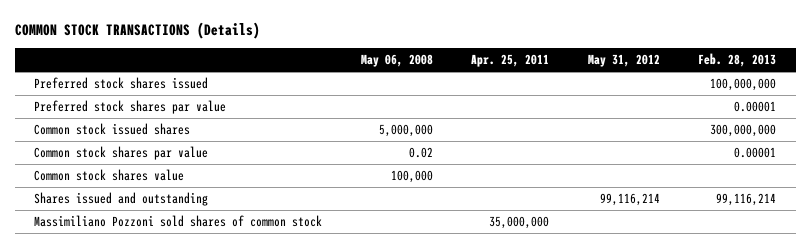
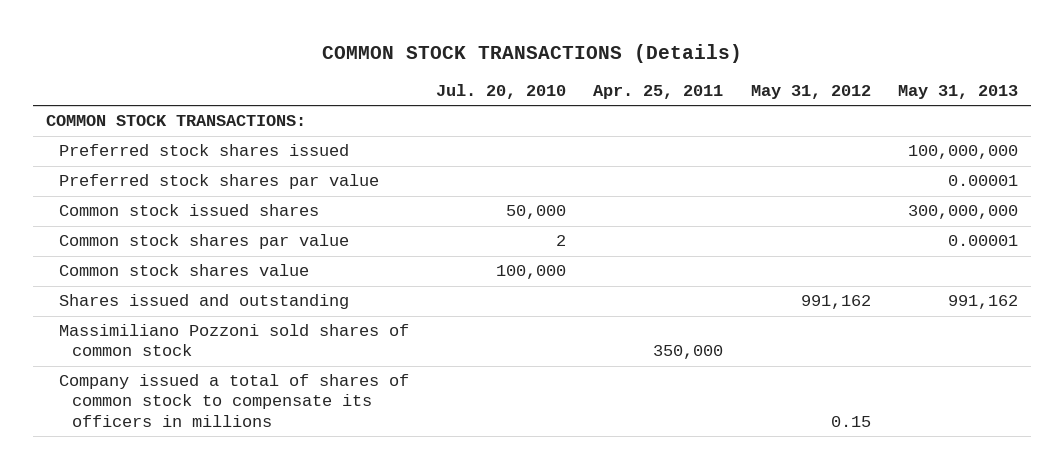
- | May 06, 2008 | Apr. 25, 2011 | May 31, 2012 | Feb. 28, 2013
+ | Jul. 20, 2010 | Apr. 25, 2011 | May 31, 2012 | May 31, 2013
+ COMMON STOCK TRANSACTIONS:
- Shares issued and outstanding | | | 99,116,214 | 99,116,214
- Massimiliano Pozzoni sold shares of common stock | | 35,000,000 | |
+ Shares issued and outstanding | | | 991,162 | 991,162
+ Massimiliano Pozzoni sold shares of common stock | | 350,000 | |
+ Company issued a total of shares of common stock to compensate its officers in millions | | | 0.15 |

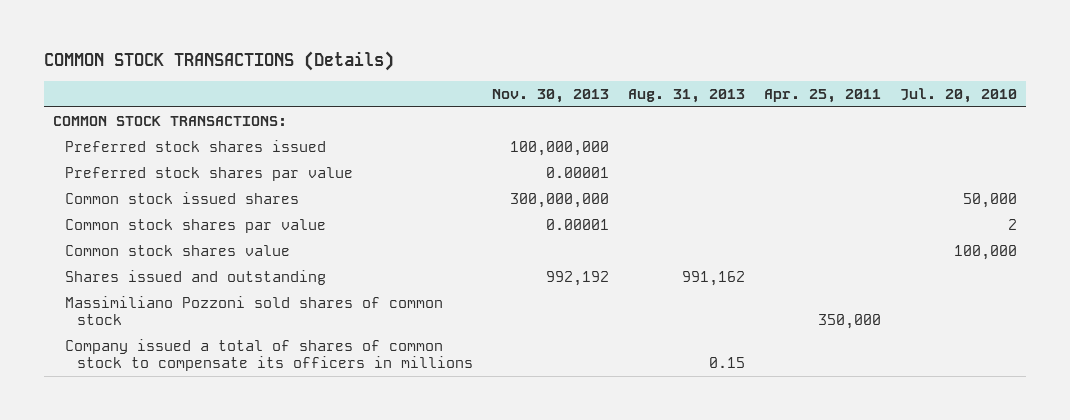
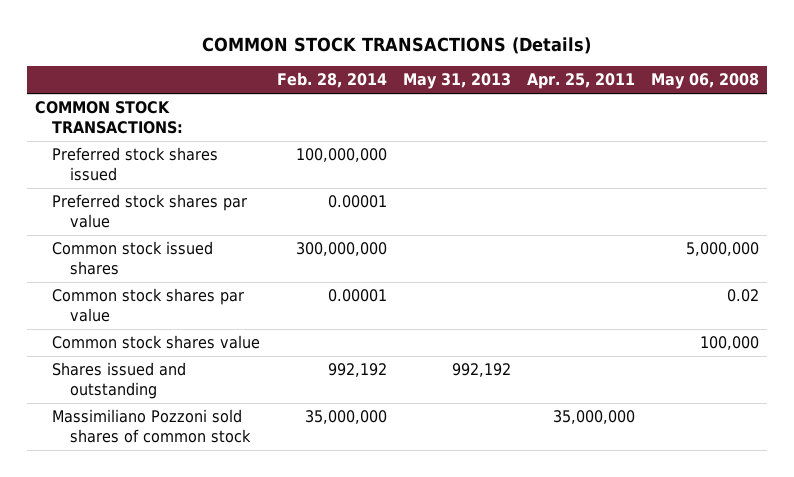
- | Nov. 30, 2013 | Aug. 31, 2013 | Apr. 25, 2011 | Jul. 20, 2010
+ | Feb. 28, 2014 | May 31, 2013 | Apr. 25, 2011 | May 06, 2008
- Massimiliano Pozzoni sold shares of common stock | | | 350,000 |
- Company issued a total of shares of common stock to compensate its officers in millions | | 0.15 | |
+ Massimiliano Pozzoni sold shares of common stock | 35,000,000 | | 35,000,000 |

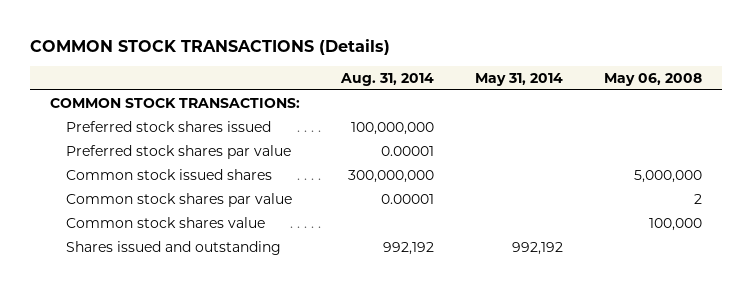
- | Feb. 28, 2014 | May 31, 2013 | Apr. 25, 2011 | May 06, 2008
+ | Aug. 31, 2014 | May 31, 2014 | May 06, 2008
- Common stock shares par value | 0.00001 | | | 0.02
+ Common stock shares par value | 0.00001 | | 2
- Massimiliano Pozzoni sold shares of common stock | 35,000,000 | | 35,000,000 |

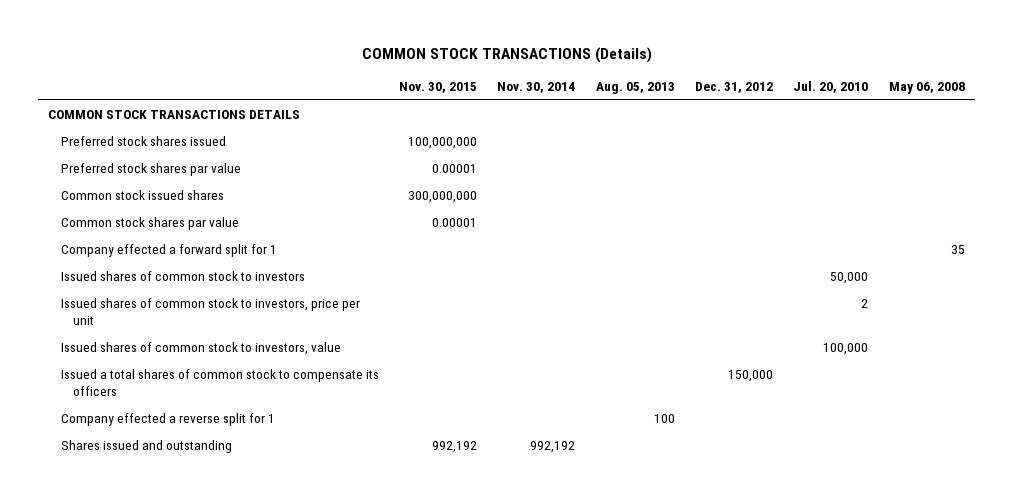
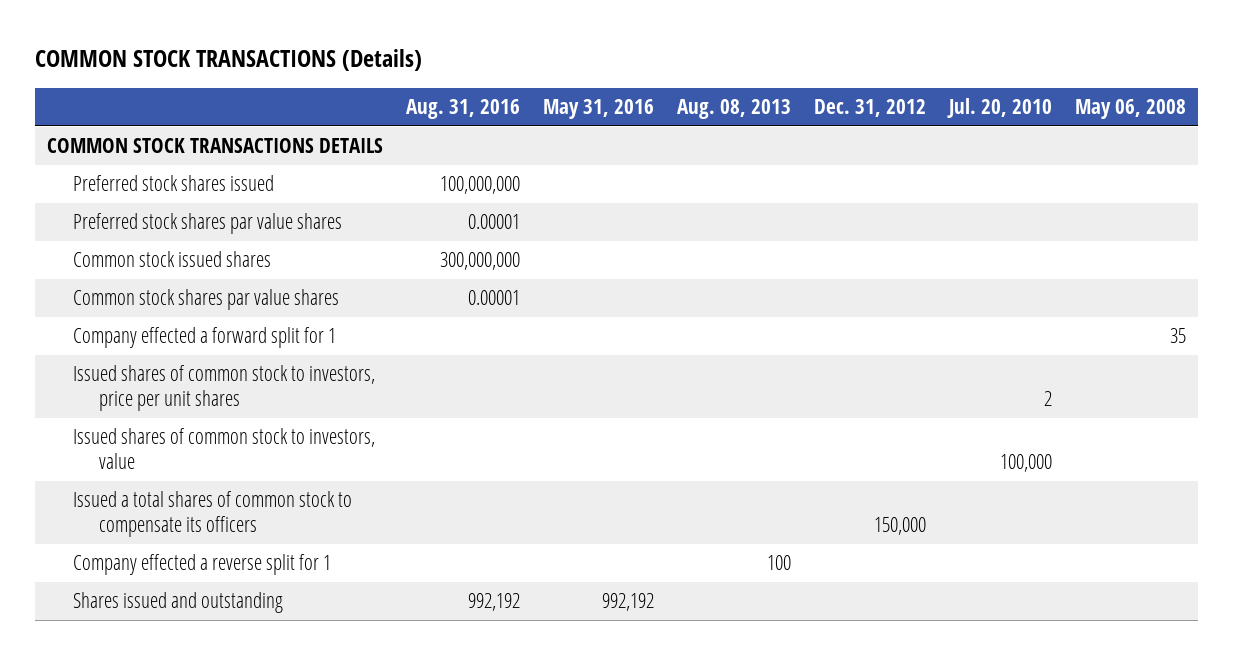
- | Nov. 30, 2015 | Nov. 30, 2014 | Aug. 05, 2013 | Dec. 31, 2012 | Jul. 20, 2010 | May 06, 2008
+ | Aug. 31, 2016 | May 31, 2016 | Aug. 08, 2013 | Dec. 31, 2012 | Jul. 20, 2010 | May 06, 2008
- Preferred stock shares par value | 0.00001 | | | | |
+ Preferred stock shares par value shares | 0.00001 | | | | |
- Common stock shares par value | 0.00001 | | | | |
+ Common stock shares par value shares | 0.00001 | | | | |
- Issued shares of common stock to investors | | | | | 50,000 |
- Issued shares of common stock to investors, price per unit | | | | | 2 |
+ Issued shares of common stock to investors, price per unit shares | | | | | 2 |

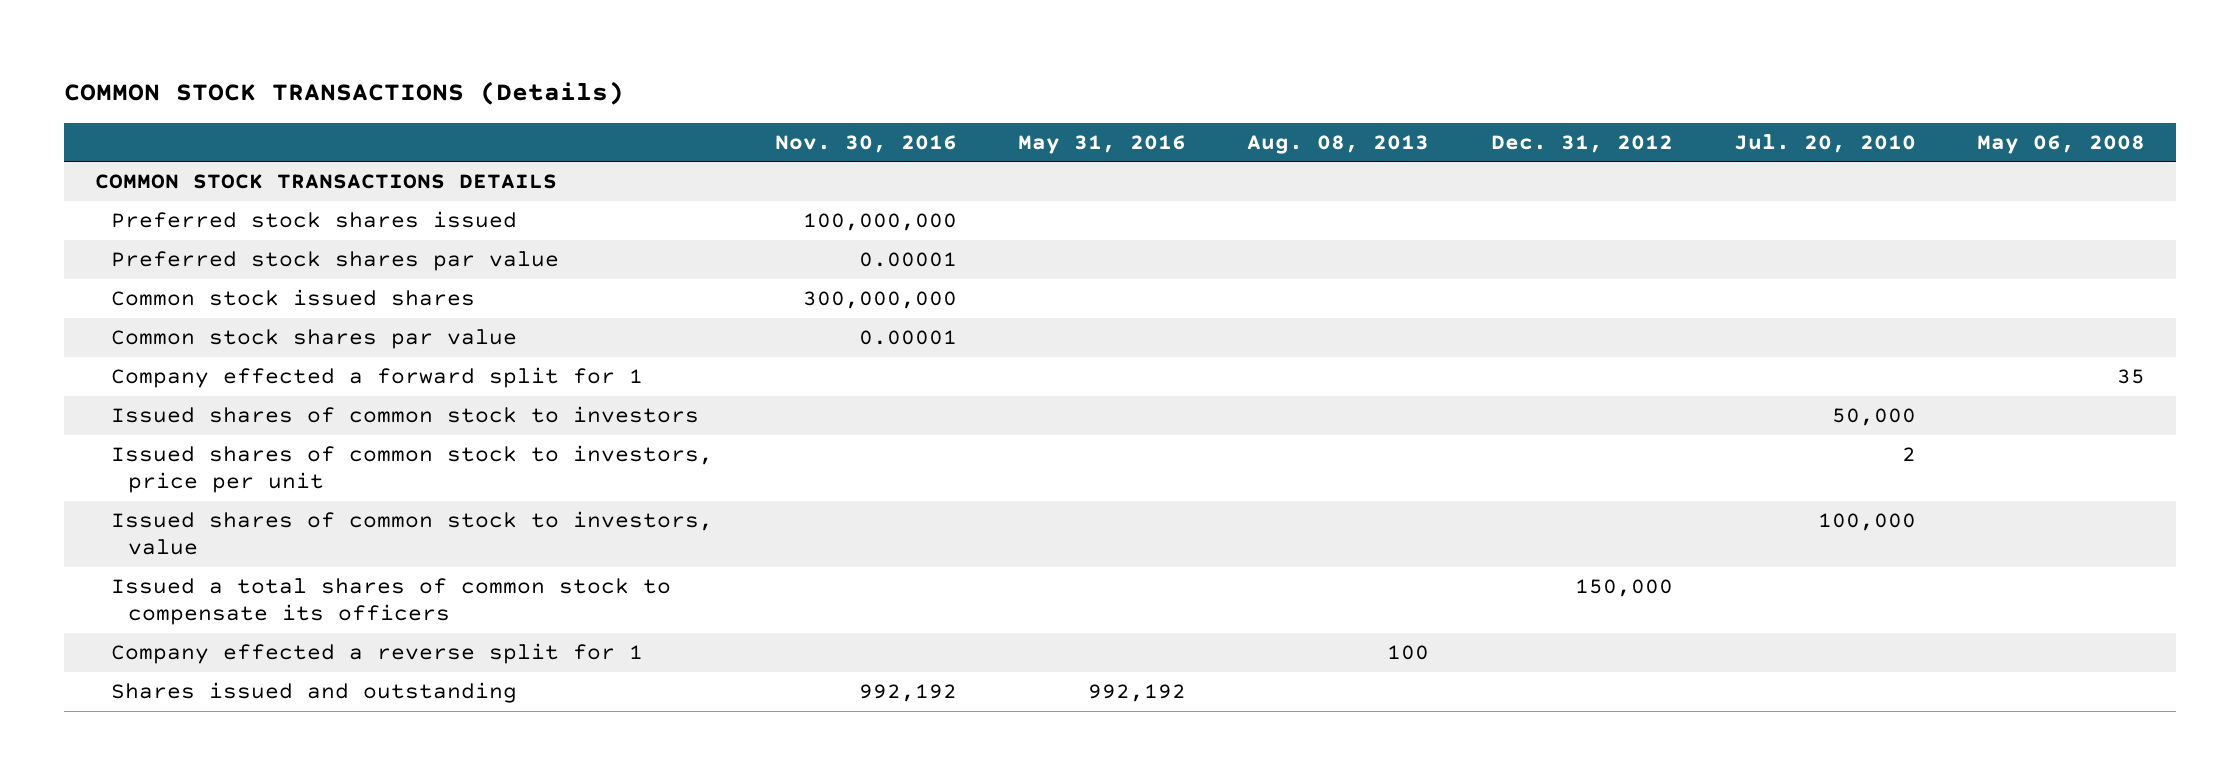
- | Aug. 31, 2016 | May 31, 2016 | Aug. 08, 2013 | Dec. 31, 2012 | Jul. 20, 2010 | May 06, 2008
+ | Nov. 30, 2016 | May 31, 2016 | Aug. 08, 2013 | Dec. 31, 2012 | Jul. 20, 2010 | May 06, 2008
- Preferred stock shares par value shares | 0.00001 | | | | |
+ Preferred stock shares par value | 0.00001 | | | | |
- Common stock shares par value shares | 0.00001 | | | | |
+ Common stock shares par value | 0.00001 | | | | |
- Issued shares of common stock to investors, price per unit shares | | | | | 2 |
+ Issued shares of common stock to investors | | | | | 50,000 |
+ Issued shares of common stock to investors, price per unit | | | | | 2 |

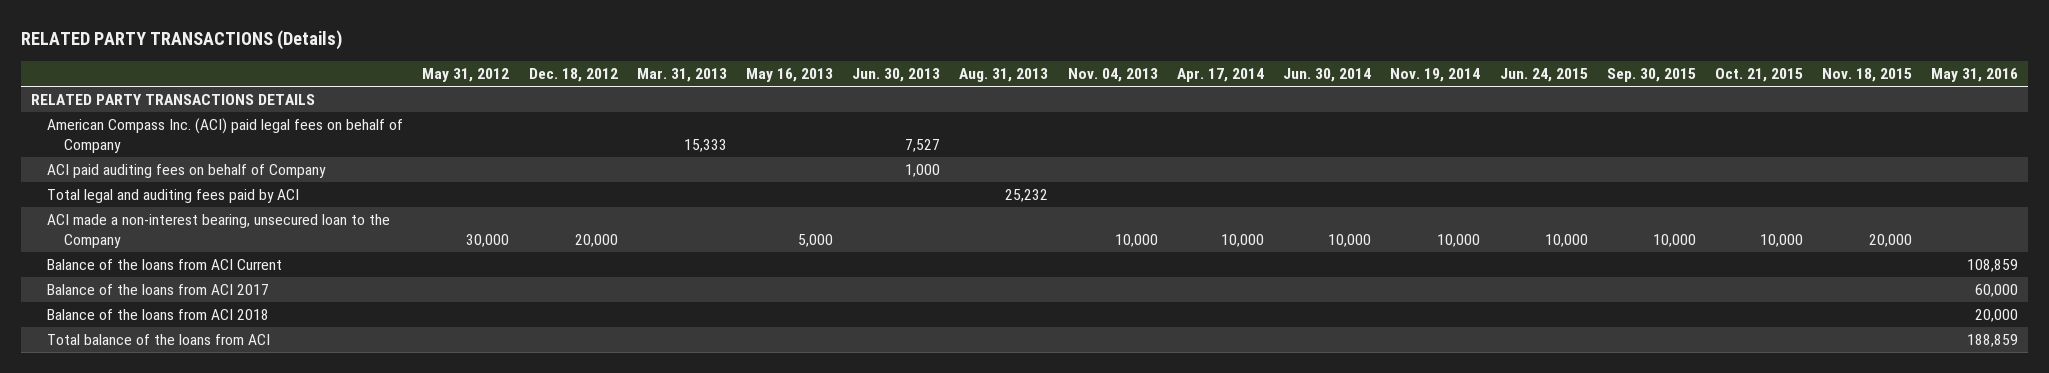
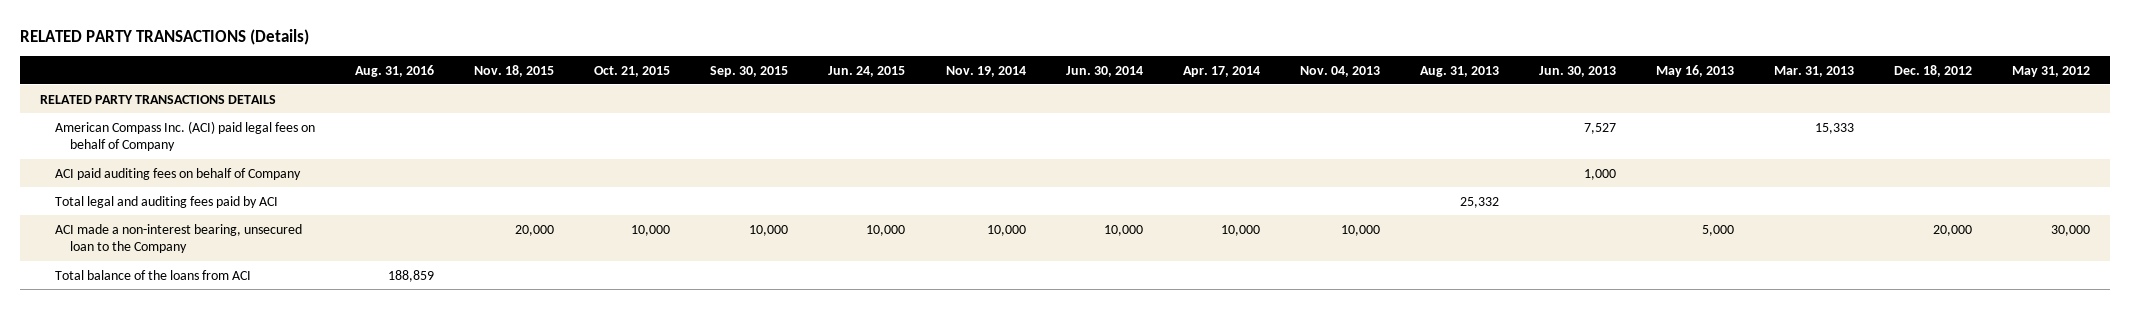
- | May 31, 2012 | Dec. 18, 2012 | Mar. 31, 2013 | May 16, 2013 | Jun. 30, 2013 | Aug. 31, 2013 | Nov. 04, 2013 | Apr. 17, 2014 | Jun. 30, 2014 | Nov. 19, 2014 | Jun. 24, 2015 | Sep. 30, 2015 | Oct. 21, 2015 | Nov. 18, 2015 | May 31, 2016
+ | Aug. 31, 2016 | Nov. 18, 2015 | Oct. 21, 2015 | Sep. 30, 2015 | Jun. 24, 2015 | Nov. 19, 2014 | Jun. 30, 2014 | Apr. 17, 2014 | Nov. 04, 2013 | Aug. 31, 2013 | Jun. 30, 2013 | May 16, 2013 | Mar. 31, 2013 | Dec. 18, 2012 | May 31, 2012
- Total legal and auditing fees paid by ACI | | | | | | 25,232 | | | | | | | | |
+ Total legal and auditing fees paid by ACI | | | | | | | | | | 25,332 | | | | |
- Balance of the loans from ACI Current | | | | | | | | | | | | | | | 108,859
- Balance of the loans from ACI 2017 | | | | | | | | | | | | | | | 60,000
- Balance of the loans from ACI 2018 | | | | | | | | | | | | | | | 20,000

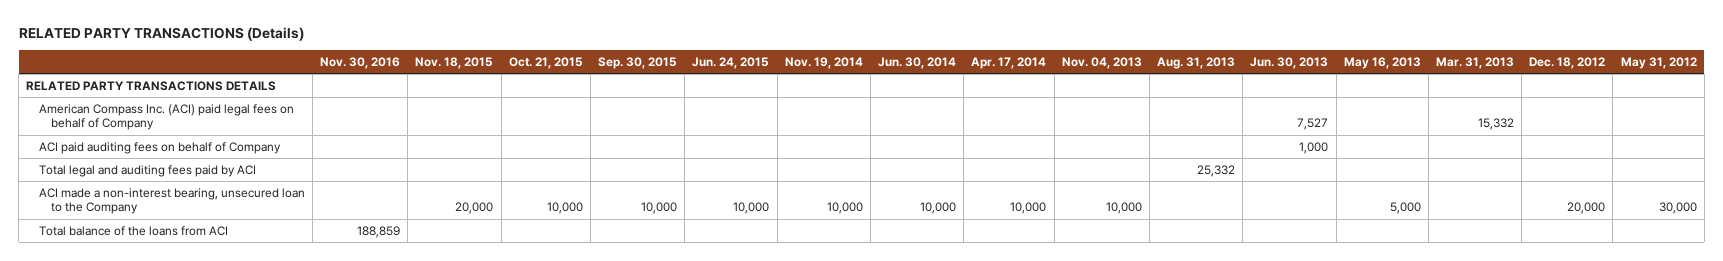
- | Aug. 31, 2016 | Nov. 18, 2015 | Oct. 21, 2015 | Sep. 30, 2015 | Jun. 24, 2015 | Nov. 19, 2014 | Jun. 30, 2014 | Apr. 17, 2014 | Nov. 04, 2013 | Aug. 31, 2013 | Jun. 30, 2013 | May 16, 2013 | Mar. 31, 2013 | Dec. 18, 2012 | May 31, 2012
+ | Nov. 30, 2016 | Nov. 18, 2015 | Oct. 21, 2015 | Sep. 30, 2015 | Jun. 24, 2015 | Nov. 19, 2014 | Jun. 30, 2014 | Apr. 17, 2014 | Nov. 04, 2013 | Aug. 31, 2013 | Jun. 30, 2013 | May 16, 2013 | Mar. 31, 2013 | Dec. 18, 2012 | May 31, 2012
- American Compass Inc. (ACI) paid legal fees on behalf of Company | | | | | | | | | | | 7,527 | | 15,333 | |
+ American Compass Inc. (ACI) paid legal fees on behalf of Company | | | | | | | | | | | 7,527 | | 15,332 | |

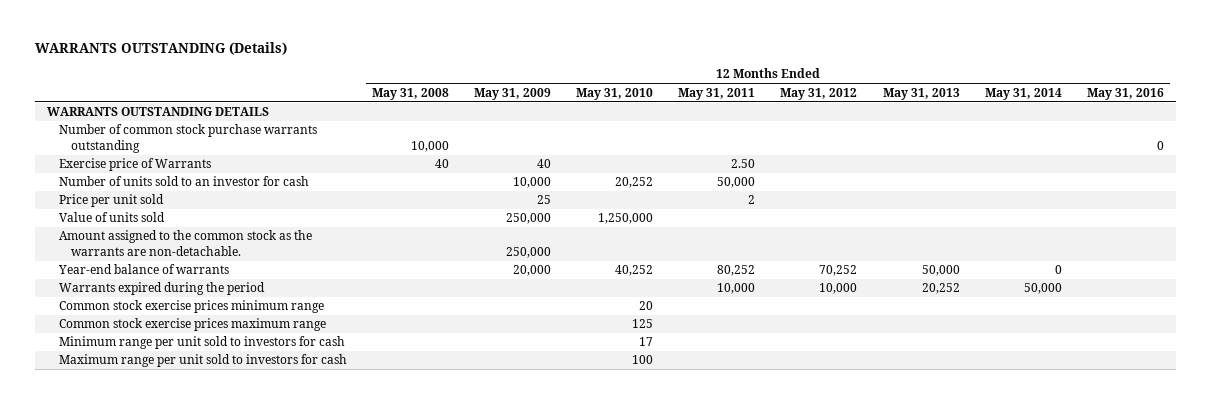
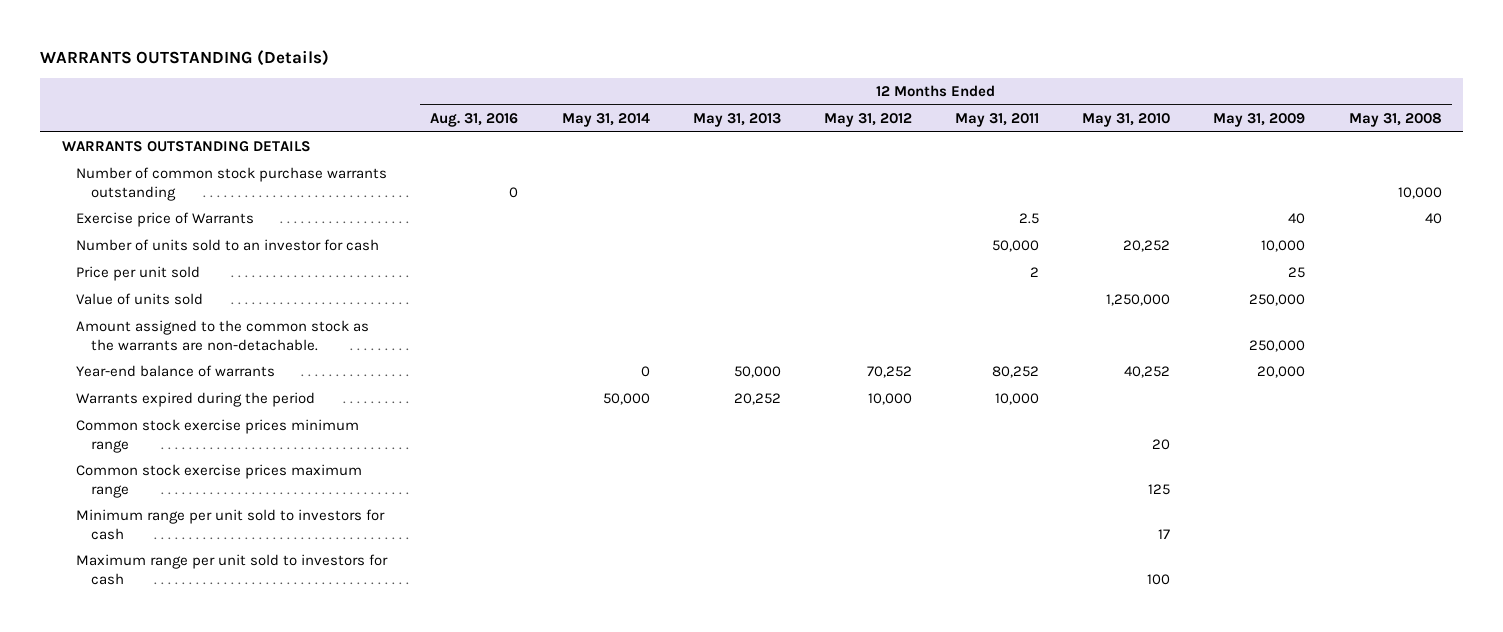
- | 12 Months Ended May 31, 2008 | 12 Months Ended May 31, 2009 | 12 Months Ended May 31, 2010 | 12 Months Ended May 31, 2011 | 12 Months Ended May 31, 2012 | 12 Months Ended May 31, 2013 | 12 Months Ended May 31, 2014 | 12 Months Ended May 31, 2016
+ | 12 Months Ended Aug. 31, 2016 | 12 Months Ended May 31, 2014 | 12 Months Ended May 31, 2013 | 12 Months Ended May 31, 2012 | 12 Months Ended May 31, 2011 | 12 Months Ended May 31, 2010 | 12 Months Ended May 31, 2009 | 12 Months Ended May 31, 2008
- Exercise price of Warrants | 40 | 40 | | 2.50 | | | |
+ Exercise price of Warrants | | | | | 2.5 | | 40 | 40

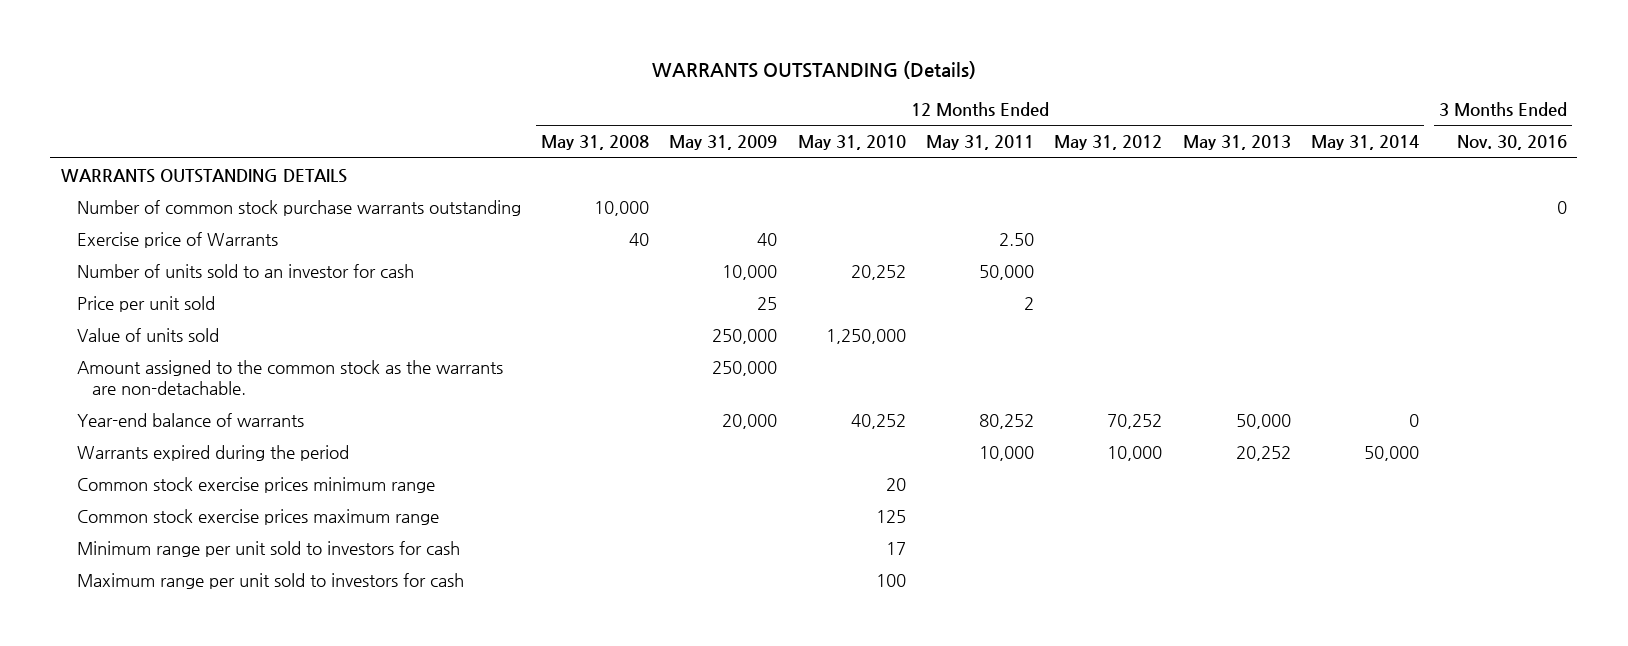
- | 12 Months Ended Aug. 31, 2016 | 12 Months Ended May 31, 2014 | 12 Months Ended May 31, 2013 | 12 Months Ended May 31, 2012 | 12 Months Ended May 31, 2011 | 12 Months Ended May 31, 2010 | 12 Months Ended May 31, 2009 | 12 Months Ended May 31, 2008
+ | 12 Months Ended May 31, 2008 | 12 Months Ended May 31, 2009 | 12 Months Ended May 31, 2010 | 12 Months Ended May 31, 2011 | 12 Months Ended May 31, 2012 | 12 Months Ended May 31, 2013 | 12 Months Ended May 31, 2014 | 3 Months Ended Nov. 30, 2016
- Exercise price of Warrants | | | | | 2.5 | | 40 | 40
+ Exercise price of Warrants | 40 | 40 | | 2.50 | | | |

